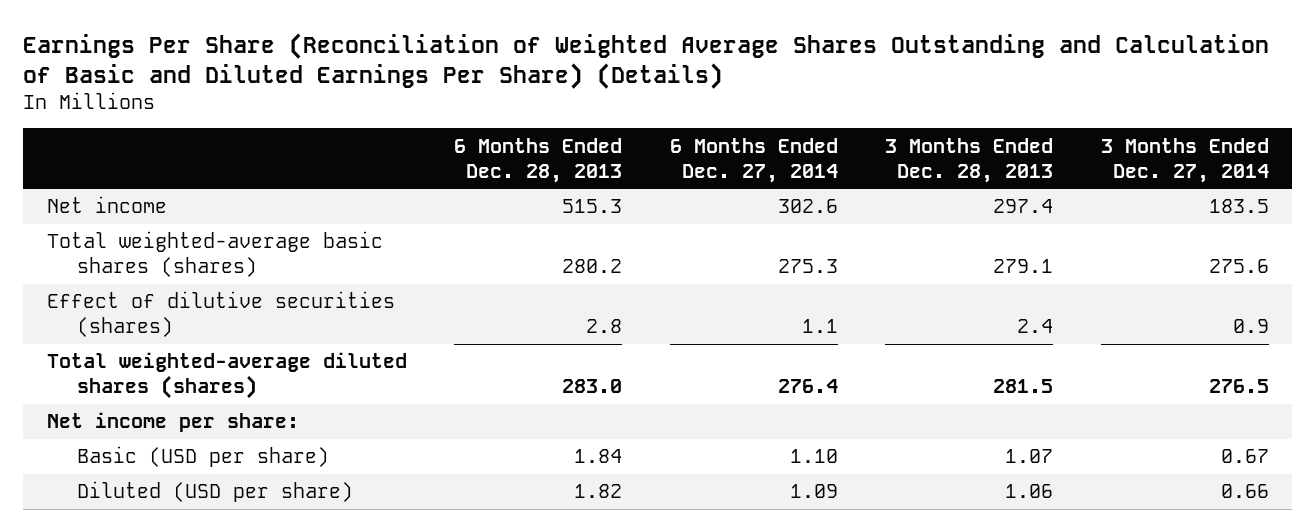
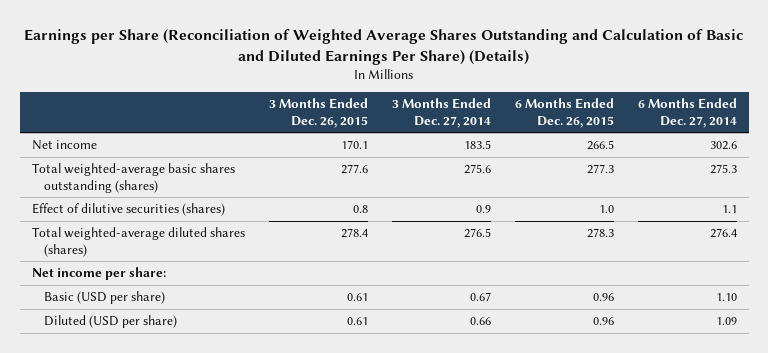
- Earnings Per Share (Reconciliation of Weighted Average Shares Outstanding and Calculation of Basic and Diluted Earnings Per Share) (Details)
+ Earnings per Share (Reconciliation of Weighted Average Shares Outstanding and Calculation of Basic and Diluted Earnings Per Share) (Details)
- | 6 Months Ended Dec. 28, 2013 | 6 Months Ended Dec. 27, 2014 | 3 Months Ended Dec. 28, 2013 | 3 Months Ended Dec. 27, 2014
+ | 3 Months Ended Dec. 26, 2015 | 3 Months Ended Dec. 27, 2014 | 6 Months Ended Dec. 26, 2015 | 6 Months Ended Dec. 27, 2014
- Total weighted-average basic shares (shares) | 280.2 | 275.3 | 279.1 | 275.6
+ Total weighted-average basic shares outstanding (shares) | 277.6 | 275.6 | 277.3 | 275.3

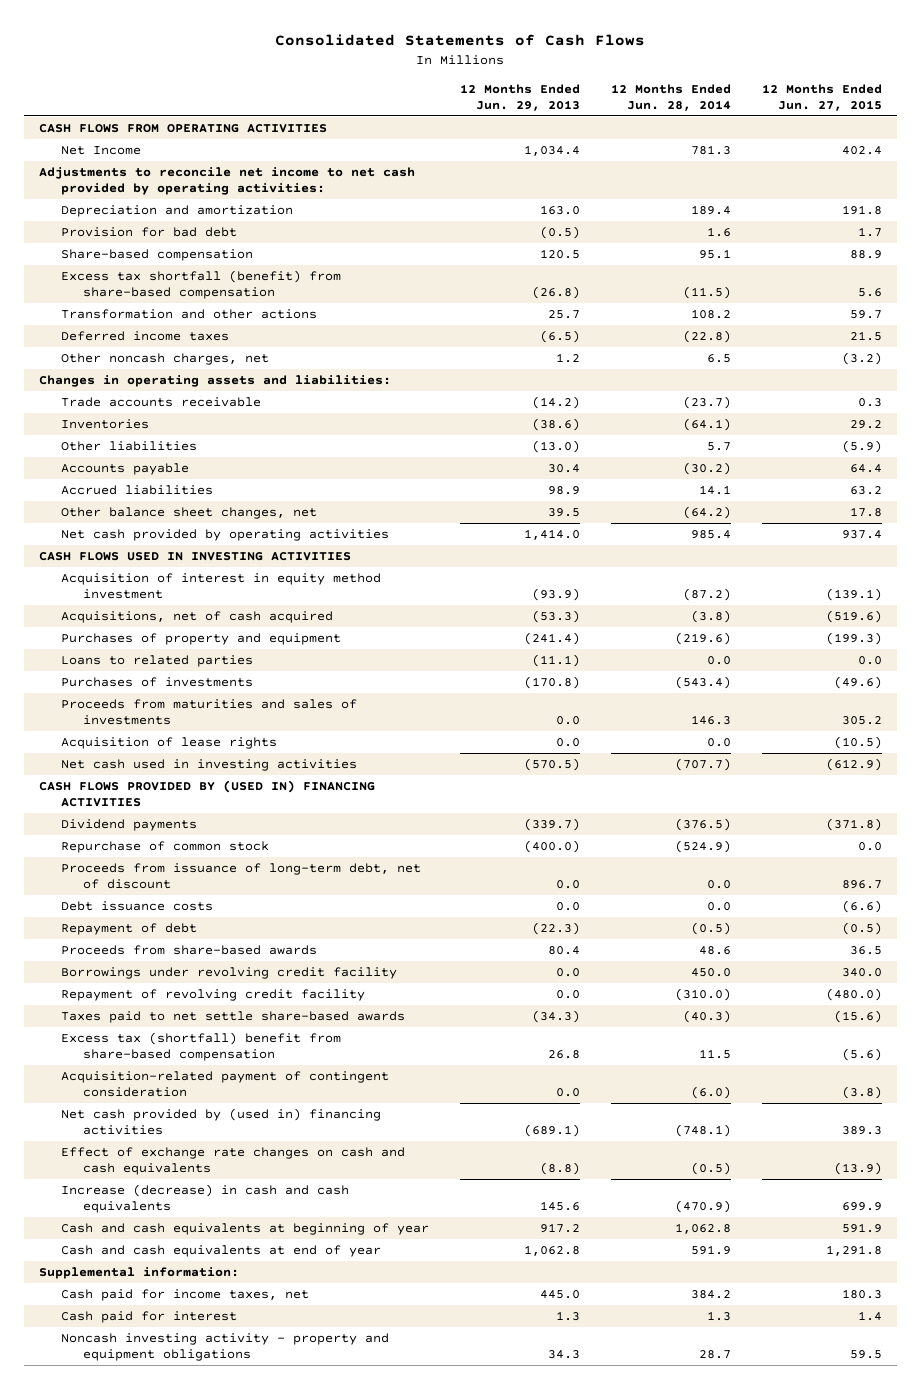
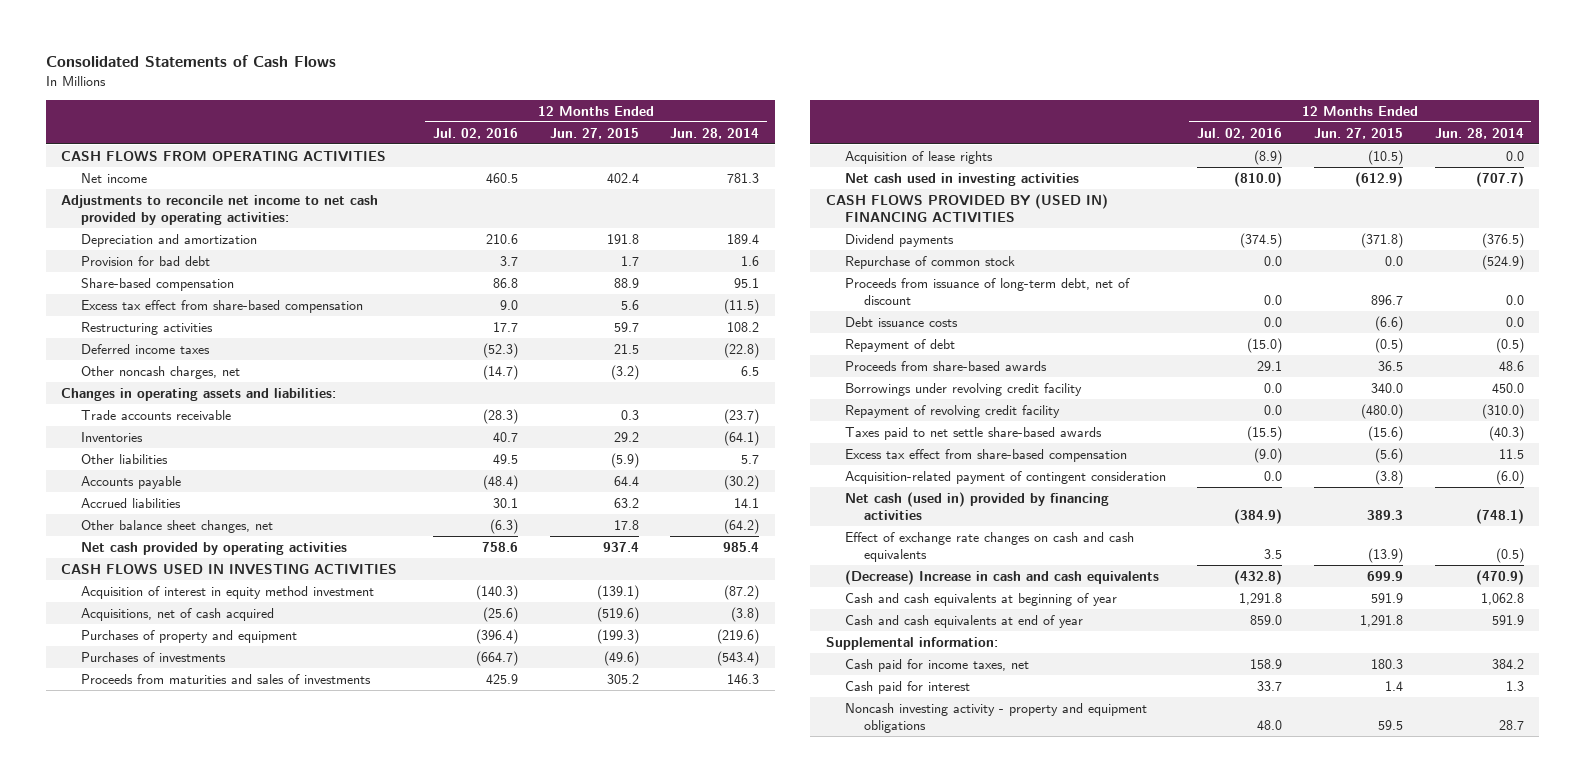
- | 12 Months Ended Jun. 29, 2013 | 12 Months Ended Jun. 28, 2014 | 12 Months Ended Jun. 27, 2015
+ | 12 Months Ended Jul. 02, 2016 | 12 Months Ended Jun. 27, 2015 | 12 Months Ended Jun. 28, 2014
- Net Income | 1,034.4 | 781.3 | 402.4
+ Net income | 460.5 | 402.4 | 781.3
- Excess tax shortfall (benefit) from share-based compensation | (26.8) | (11.5) | 5.6
- Transformation and other actions | 25.7 | 108.2 | 59.7
+ Excess tax effect from share-based compensation | 9.0 | 5.6 | (11.5)
+ Restructuring activities | 17.7 | 59.7 | 108.2
- Loans to related parties | (11.1) | 0.0 | 0.0
- Excess tax (shortfall) benefit from share-based compensation | 26.8 | 11.5 | (5.6)
+ Excess tax effect from share-based compensation | (9.0) | (5.6) | 11.5
- Net cash provided by (used in) financing activities | (689.1) | (748.1) | 389.3
+ Net cash (used in) provided by financing activities | (384.9) | 389.3 | (748.1)
- Increase (decrease) in cash and cash equivalents | 145.6 | (470.9) | 699.9
+ (Decrease) Increase in cash and cash equivalents | (432.8) | 699.9 | (470.9)

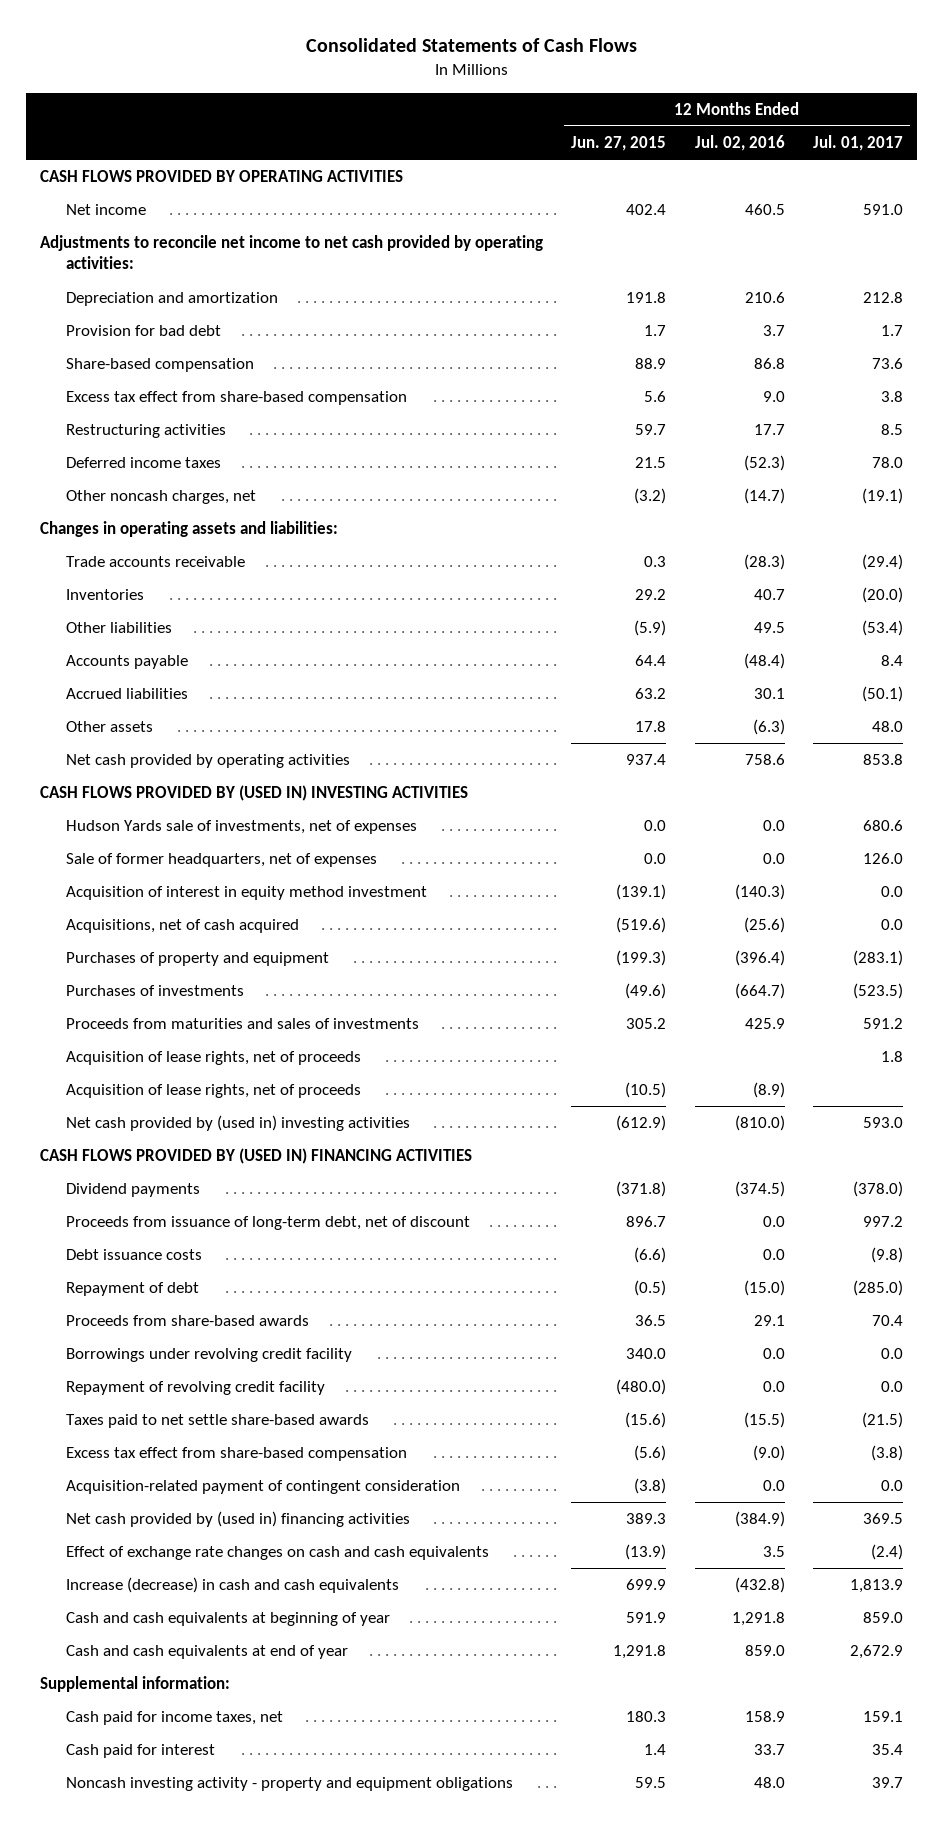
- | 12 Months Ended Jul. 02, 2016 | 12 Months Ended Jun. 27, 2015 | 12 Months Ended Jun. 28, 2014
+ | 12 Months Ended Jun. 27, 2015 | 12 Months Ended Jul. 02, 2016 | 12 Months Ended Jul. 01, 2017
- CASH FLOWS FROM OPERATING ACTIVITIES
+ CASH FLOWS PROVIDED BY OPERATING ACTIVITIES
- Other balance sheet changes, net | (6.3) | 17.8 | (64.2)
+ Other assets | 17.8 | (6.3) | 48.0
- CASH FLOWS USED IN INVESTING ACTIVITIES
+ CASH FLOWS PROVIDED BY (USED IN) INVESTING ACTIVITIES
+ Hudson Yards sale of investments, net of expenses | 0.0 | 0.0 | 680.6
+ Sale of former headquarters, net of expenses | 0.0 | 0.0 | 126.0
- Acquisition of lease rights | (8.9) | (10.5) | 0.0
- Net cash used in investing activities | (810.0) | (612.9) | (707.7)
+ Acquisition of lease rights, net of proceeds | | | 1.8
+ Acquisition of lease rights, net of proceeds | (10.5) | (8.9) |
+ Net cash provided by (used in) investing activities | (612.9) | (810.0) | 593.0
- Repurchase of common stock | 0.0 | 0.0 | (524.9)
- Net cash (used in) provided by financing activities | (384.9) | 389.3 | (748.1)
+ Net cash provided by (used in) financing activities | 389.3 | (384.9) | 369.5
- (Decrease) Increase in cash and cash equivalents | (432.8) | 699.9 | (470.9)
+ Increase (decrease) in cash and cash equivalents | 699.9 | (432.8) | 1,813.9

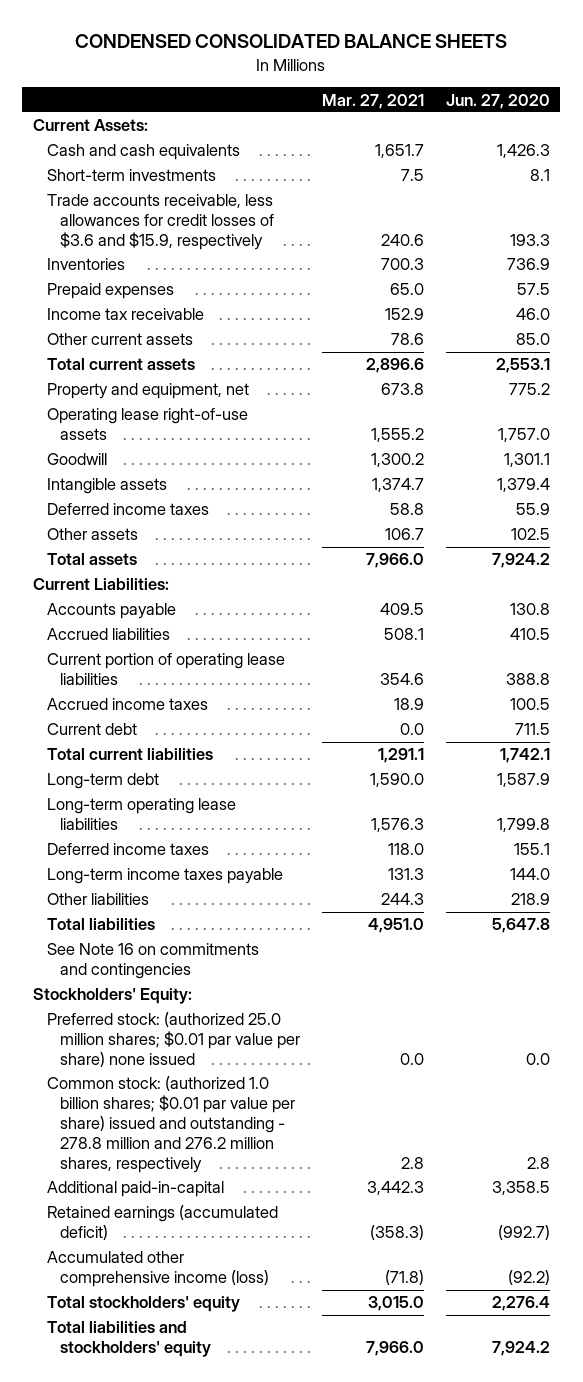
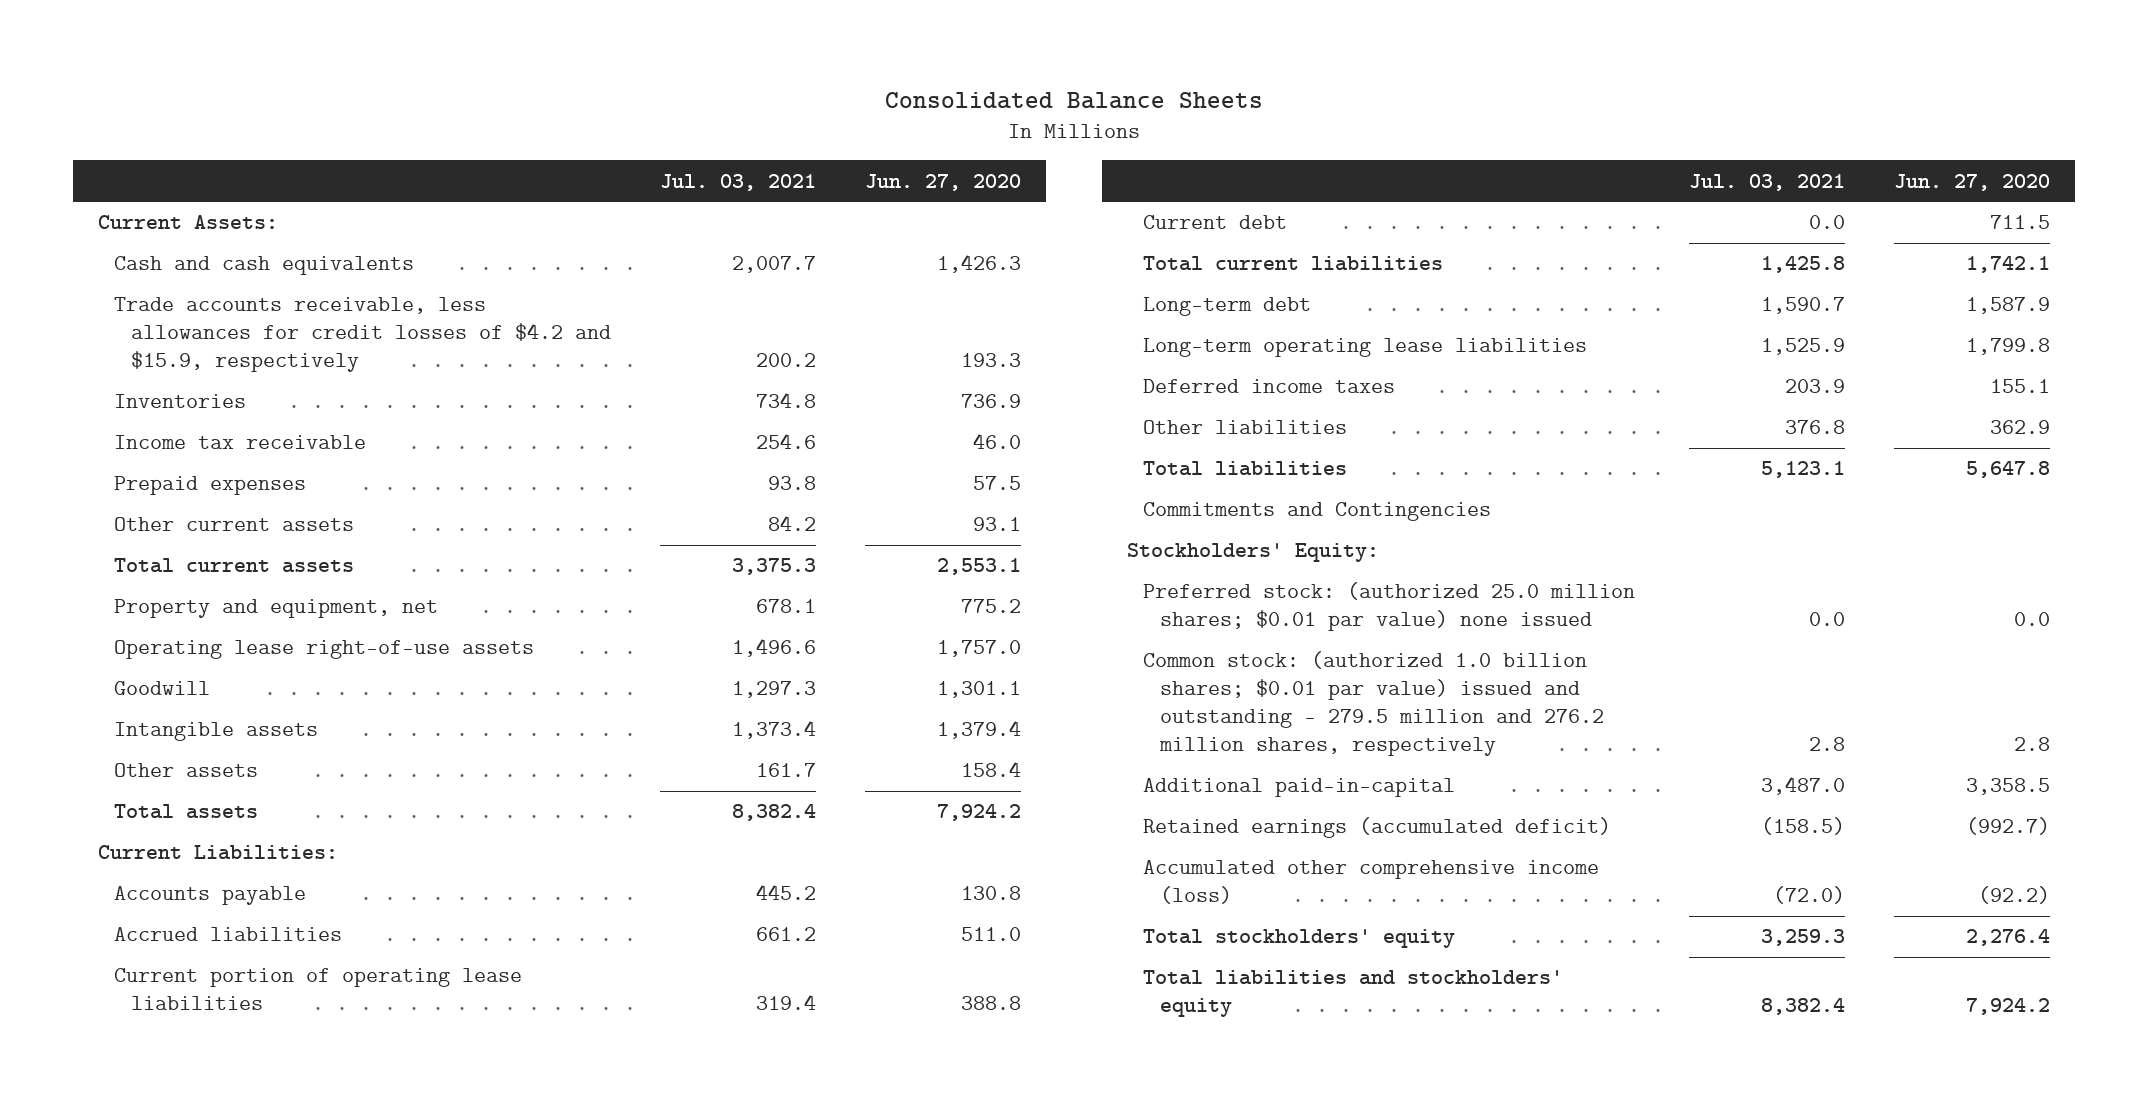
- CONDENSED CONSOLIDATED BALANCE SHEETS
+ Consolidated Balance Sheets
- | Mar. 27, 2021 | Jun. 27, 2020
+ | Jul. 03, 2021 | Jun. 27, 2020
- Short-term investments | 7.5 | 8.1
- Trade accounts receivable, less allowances for credit losses of $3.6 and $15.9, respectively | 240.6 | 193.3
+ Trade accounts receivable, less allowances for credit losses of $4.2 and $15.9, respectively | 200.2 | 193.3
- Other current assets | 78.6 | 85.0
moved down: Prepaid expenses | 93.8 | 57.5
+ Other current assets | 84.2 | 93.1
- Deferred income taxes | 58.8 | 55.9
- Other assets | 106.7 | 102.5
+ Other assets | 161.7 | 158.4
- Accrued liabilities | 508.1 | 410.5
+ Accrued liabilities | 661.2 | 511.0
- Accrued income taxes | 18.9 | 100.5
- Long-term income taxes payable | 131.3 | 144.0
- Other liabilities | 244.3 | 218.9
+ Other liabilities | 376.8 | 362.9
- See Note 16 on commitments and contingencies
+ Commitments and Contingencies
- Preferred stock: (authorized 25.0 million shares; $0.01 par value per share) none issued | 0.0 | 0.0
- Common stock: (authorized 1.0 billion shares; $0.01 par value per share) issued and outstanding - 278.8 million and 276.2 million shares, respectively | 2.8 | 2.8
+ Preferred stock: (authorized 25.0 million shares; $0.01 par value) none issued | 0.0 | 0.0
+ Common stock: (authorized 1.0 billion shares; $0.01 par value) issued and outstanding - 279.5 million and 276.2 million shares, respectively | 2.8 | 2.8

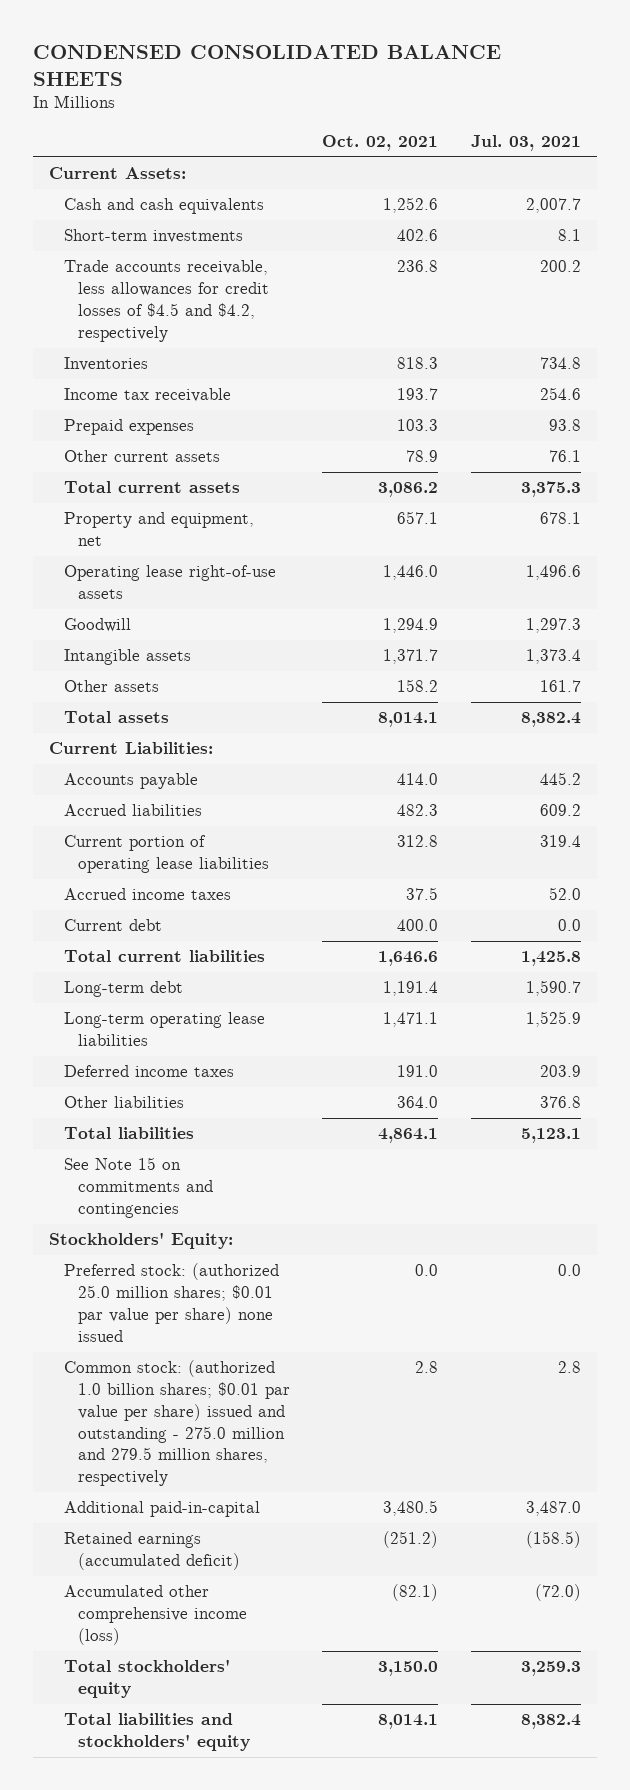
- Consolidated Balance Sheets
+ CONDENSED CONSOLIDATED BALANCE SHEETS
- | Jul. 03, 2021 | Jun. 27, 2020
+ | Oct. 02, 2021 | Jul. 03, 2021
- Trade accounts receivable, less allowances for credit losses of $4.2 and $15.9, respectively | 200.2 | 193.3
+ Short-term investments | 402.6 | 8.1
+ Trade accounts receivable, less allowances for credit losses of $4.5 and $4.2, respectively | 236.8 | 200.2
- Other current assets | 84.2 | 93.1
+ Other current assets | 78.9 | 76.1
- Accrued liabilities | 661.2 | 511.0
+ Accrued liabilities | 482.3 | 609.2
+ Accrued income taxes | 37.5 | 52.0
- Commitments and Contingencies
+ See Note 15 on commitments and contingencies
- Preferred stock: (authorized 25.0 million shares; $0.01 par value) none issued | 0.0 | 0.0
- Common stock: (authorized 1.0 billion shares; $0.01 par value) issued and outstanding - 279.5 million and 276.2 million shares, respectively | 2.8 | 2.8
+ Preferred stock: (authorized 25.0 million shares; $0.01 par value per share) none issued | 0.0 | 0.0
+ Common stock: (authorized 1.0 billion shares; $0.01 par value per share) issued and outstanding - 275.0 million and 279.5 million shares, respectively | 2.8 | 2.8

